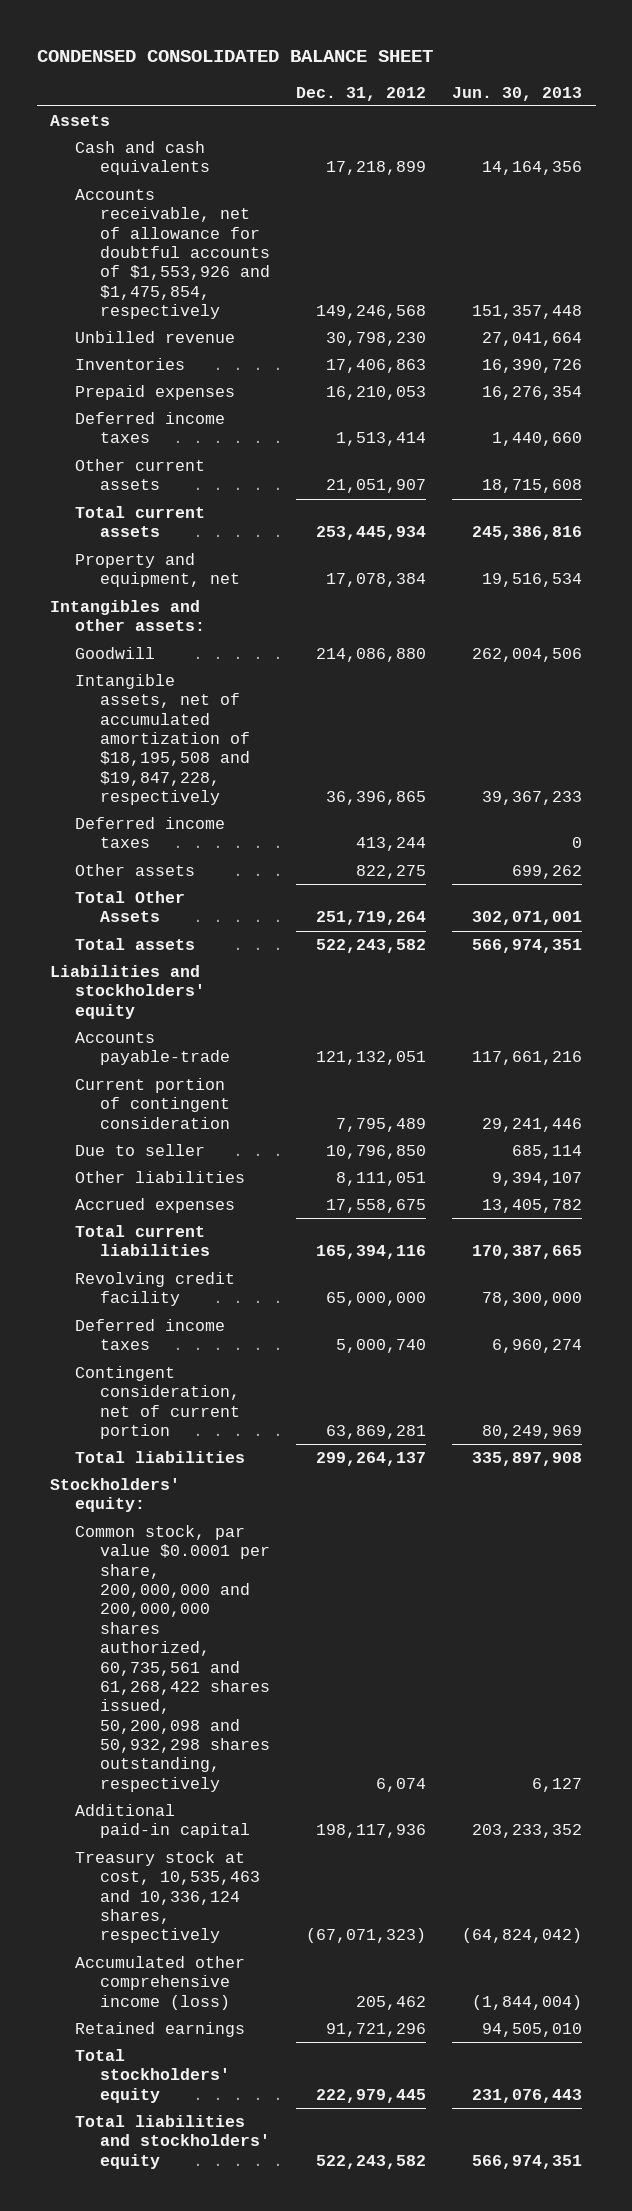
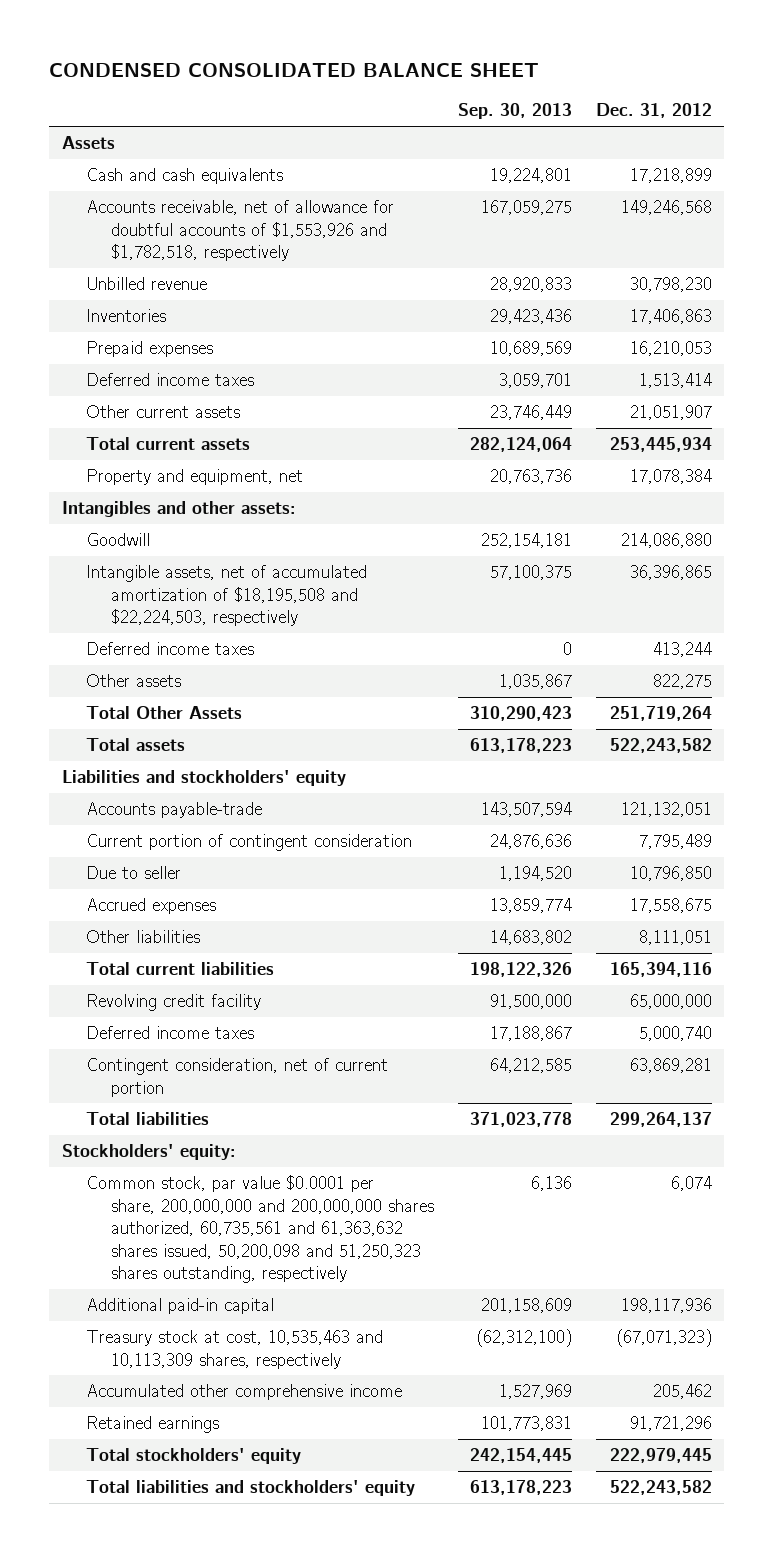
- | Dec. 31, 2012 | Jun. 30, 2013
+ | Sep. 30, 2013 | Dec. 31, 2012
- Accounts receivable, net of allowance for doubtful accounts of $1,553,926 and $1,475,854, respectively | 149,246,568 | 151,357,448
+ Accounts receivable, net of allowance for doubtful accounts of $1,553,926 and $1,782,518, respectively | 167,059,275 | 149,246,568
- Intangible assets, net of accumulated amortization of $18,195,508 and $19,847,228, respectively | 36,396,865 | 39,367,233
+ Intangible assets, net of accumulated amortization of $18,195,508 and $22,224,503, respectively | 57,100,375 | 36,396,865
moved down: Other liabilities | 14,683,802 | 8,111,051
- Common stock, par value $0.0001 per share, 200,000,000 and 200,000,000 shares authorized, 60,735,561 and 61,268,422 shares issued, 50,200,098 and 50,932,298 shares outstanding, respectively | 6,074 | 6,127
+ Common stock, par value $0.0001 per share, 200,000,000 and 200,000,000 shares authorized, 60,735,561 and 61,363,632 shares issued, 50,200,098 and 51,250,323 shares outstanding, respectively | 6,136 | 6,074
- Treasury stock at cost, 10,535,463 and 10,336,124 shares, respectively | (67,071,323) | (64,824,042)
- Accumulated other comprehensive income (loss) | 205,462 | (1,844,004)
+ Treasury stock at cost, 10,535,463 and 10,113,309 shares, respectively | (62,312,100) | (67,071,323)
+ Accumulated other comprehensive income | 1,527,969 | 205,462

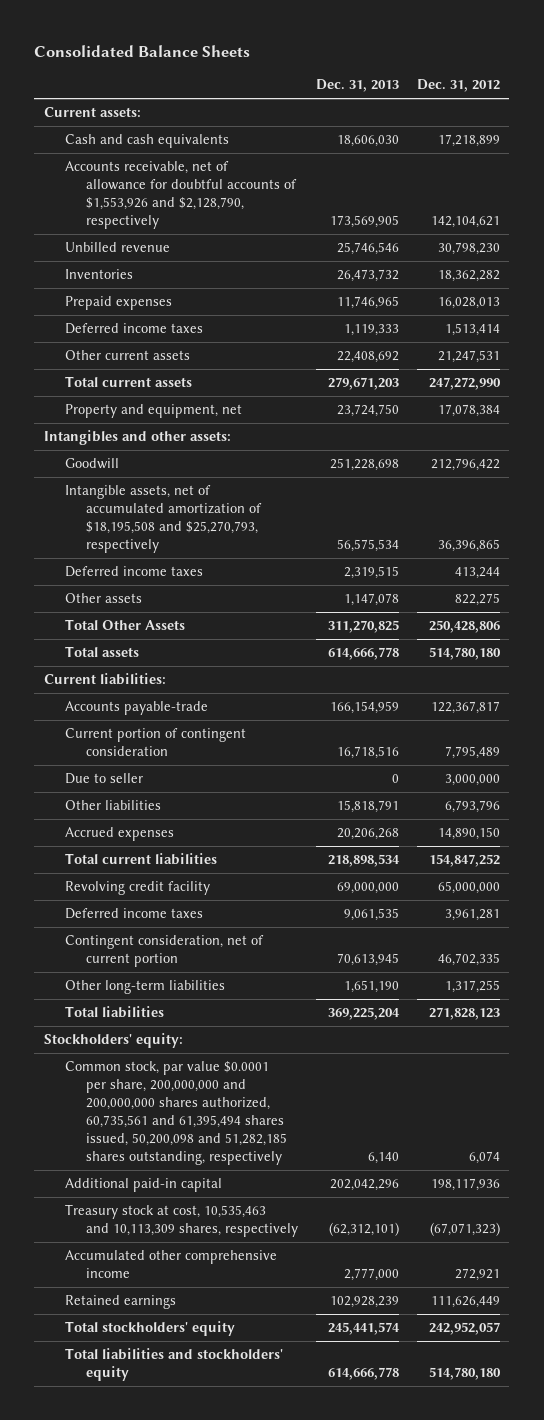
- CONDENSED CONSOLIDATED BALANCE SHEET
+ Consolidated Balance Sheets
- | Sep. 30, 2013 | Dec. 31, 2012
+ | Dec. 31, 2013 | Dec. 31, 2012
- Assets
+ Current assets:
- Accounts receivable, net of allowance for doubtful accounts of $1,553,926 and $1,782,518, respectively | 167,059,275 | 149,246,568
+ Accounts receivable, net of allowance for doubtful accounts of $1,553,926 and $2,128,790, respectively | 173,569,905 | 142,104,621
- Inventories | 29,423,436 | 17,406,863
- Prepaid expenses | 10,689,569 | 16,210,053
+ Inventories | 26,473,732 | 18,362,282
+ Prepaid expenses | 11,746,965 | 16,028,013
- Other current assets | 23,746,449 | 21,051,907
- Total current assets | 282,124,064 | 253,445,934
+ Other current assets | 22,408,692 | 21,247,531
+ Total current assets | 279,671,203 | 247,272,990
- Goodwill | 252,154,181 | 214,086,880
- Intangible assets, net of accumulated amortization of $18,195,508 and $22,224,503, respectively | 57,100,375 | 36,396,865
+ Goodwill | 251,228,698 | 212,796,422
+ Intangible assets, net of accumulated amortization of $18,195,508 and $25,270,793, respectively | 56,575,534 | 36,396,865
- Total Other Assets | 310,290,423 | 251,719,264
- Total assets | 613,178,223 | 522,243,582
- Liabilities and stockholders' equity
- Accounts payable-trade | 143,507,594 | 121,132,051
+ Total Other Assets | 311,270,825 | 250,428,806
+ Total assets | 614,666,778 | 514,780,180
+ Current liabilities:
+ Accounts payable-trade | 166,154,959 | 122,367,817
- Due to seller | 1,194,520 | 10,796,850
- Accrued expenses | 13,859,774 | 17,558,675
- Other liabilities | 14,683,802 | 8,111,051
- Total current liabilities | 198,122,326 | 165,394,116
+ Due to seller | 0 | 3,000,000
+ Other liabilities | 15,818,791 | 6,793,796
+ Accrued expenses | 20,206,268 | 14,890,150
+ Total current liabilities | 218,898,534 | 154,847,252
- Deferred income taxes | 17,188,867 | 5,000,740
- Contingent consideration, net of current portion | 64,212,585 | 63,869,281
- Total liabilities | 371,023,778 | 299,264,137
+ Deferred income taxes | 9,061,535 | 3,961,281
+ Contingent consideration, net of current portion | 70,613,945 | 46,702,335
+ Other long-term liabilities | 1,651,190 | 1,317,255
+ Total liabilities | 369,225,204 | 271,828,123
- Common stock, par value $0.0001 per share, 200,000,000 and 200,000,000 shares authorized, 60,735,561 and 61,363,632 shares issued, 50,200,098 and 51,250,323 shares outstanding, respectively | 6,136 | 6,074
+ Common stock, par value $0.0001 per share, 200,000,000 and 200,000,000 shares authorized, 60,735,561 and 61,395,494 shares issued, 50,200,098 and 51,282,185 shares outstanding, respectively | 6,140 | 6,074
- Accumulated other comprehensive income | 1,527,969 | 205,462
- Retained earnings | 101,773,831 | 91,721,296
- Total stockholders' equity | 242,154,445 | 222,979,445
- Total liabilities and stockholders' equity | 613,178,223 | 522,243,582
+ Accumulated other comprehensive income | 2,777,000 | 272,921
+ Retained earnings | 102,928,239 | 111,626,449
+ Total stockholders' equity | 245,441,574 | 242,952,057
+ Total liabilities and stockholders' equity | 614,666,778 | 514,780,180

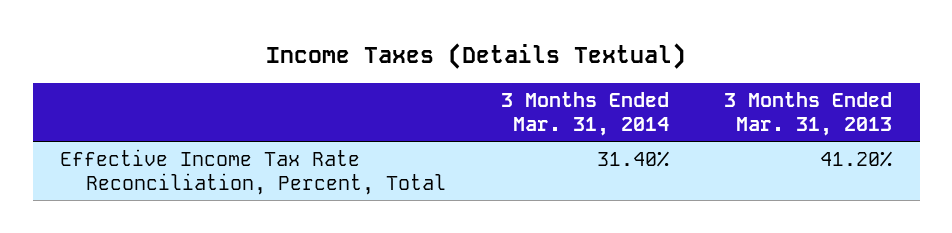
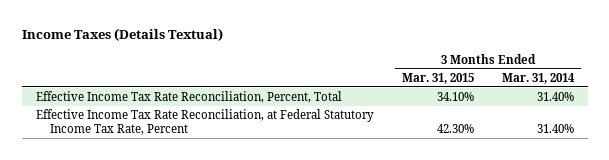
- | 3 Months Ended Mar. 31, 2014 | 3 Months Ended Mar. 31, 2013
+ | 3 Months Ended Mar. 31, 2015 | 3 Months Ended Mar. 31, 2014
+ Effective Income Tax Rate Reconciliation, at Federal Statutory Income Tax Rate, Percent | 42.30% | 31.40%

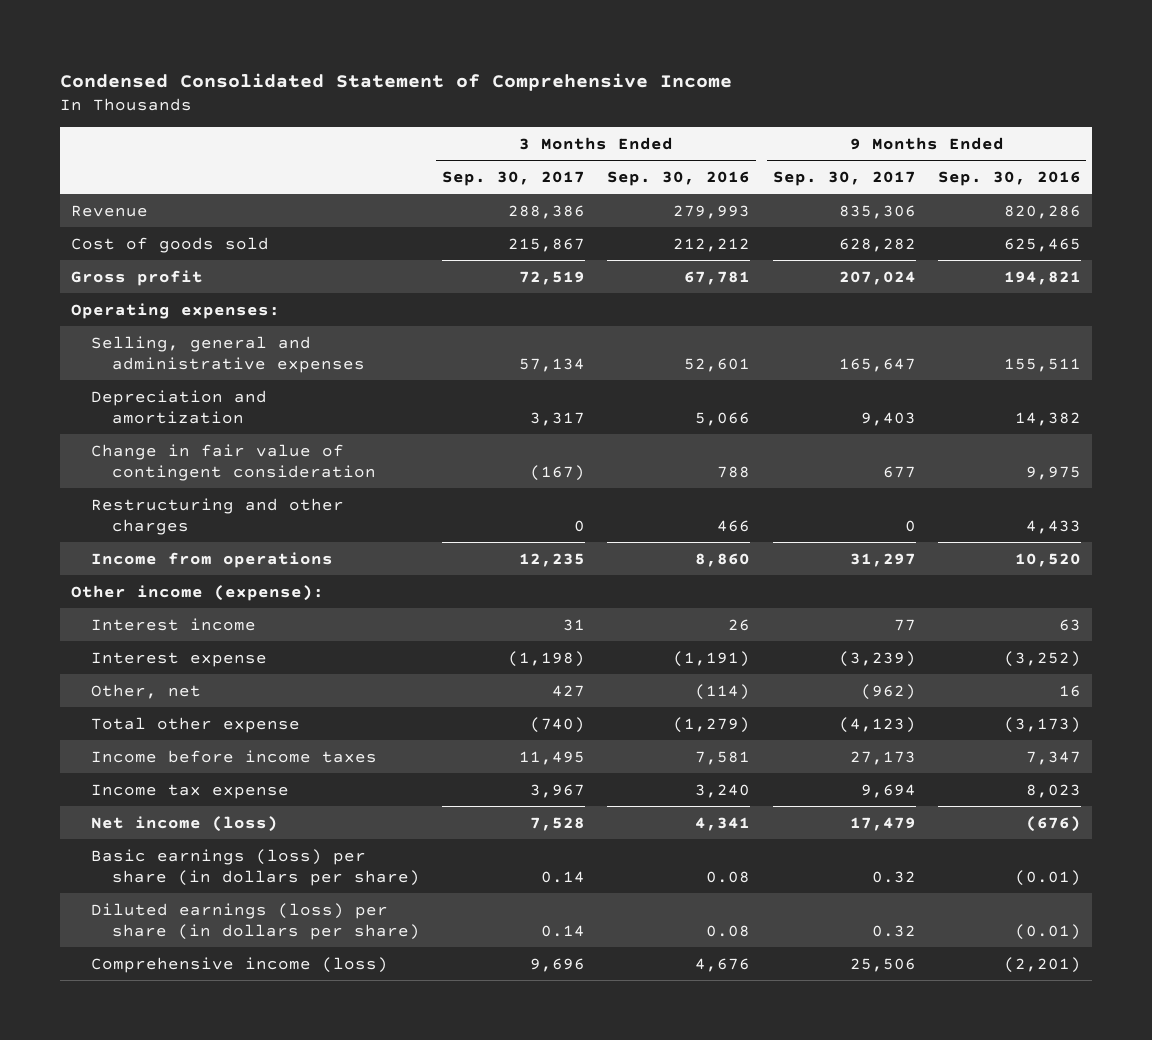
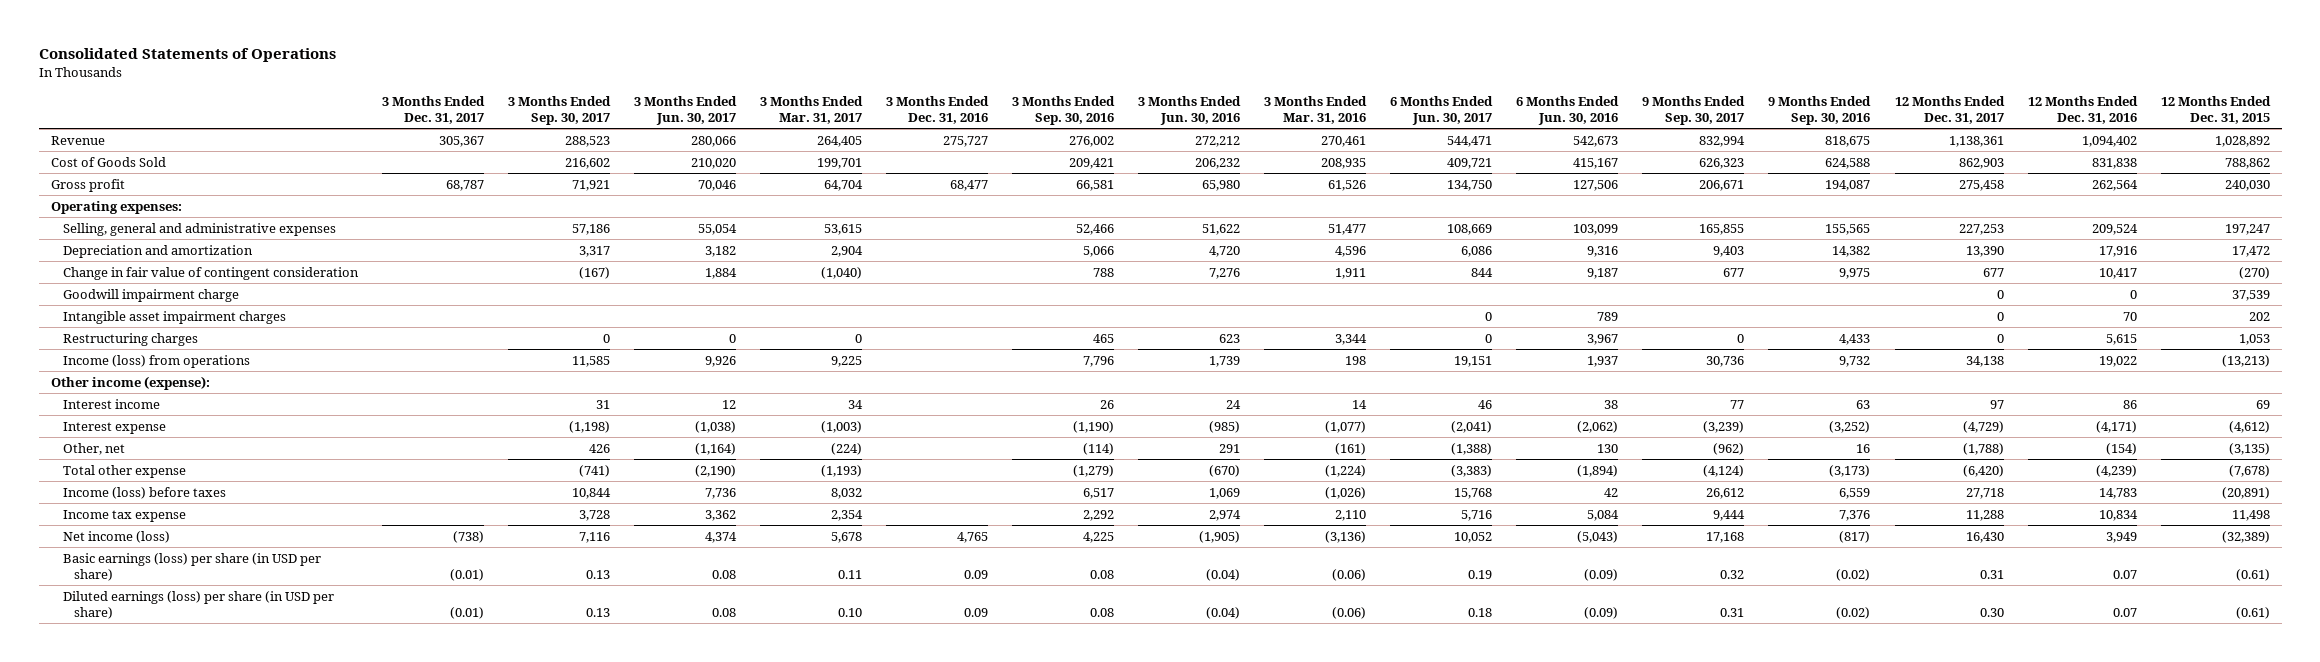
- Condensed Consolidated Statement of Comprehensive Income
+ Consolidated Statements of Operations
- | 3 Months Ended Sep. 30, 2017 | 3 Months Ended Sep. 30, 2016 | 9 Months Ended Sep. 30, 2017 | 9 Months Ended Sep. 30, 2016
+ | 3 Months Ended Dec. 31, 2017 | 3 Months Ended Sep. 30, 2017 | 3 Months Ended Jun. 30, 2017 | 3 Months Ended Mar. 31, 2017 | 3 Months Ended Dec. 31, 2016 | 3 Months Ended Sep. 30, 2016 | 3 Months Ended Jun. 30, 2016 | 3 Months Ended Mar. 31, 2016 | 6 Months Ended Jun. 30, 2017 | 6 Months Ended Jun. 30, 2016 | 9 Months Ended Sep. 30, 2017 | 9 Months Ended Sep. 30, 2016 | 12 Months Ended Dec. 31, 2017 | 12 Months Ended Dec. 31, 2016 | 12 Months Ended Dec. 31, 2015
- Revenue | 288,386 | 279,993 | 835,306 | 820,286
- Cost of goods sold | 215,867 | 212,212 | 628,282 | 625,465
- Gross profit | 72,519 | 67,781 | 207,024 | 194,821
+ Revenue | 305,367 | 288,523 | 280,066 | 264,405 | 275,727 | 276,002 | 272,212 | 270,461 | 544,471 | 542,673 | 832,994 | 818,675 | 1,138,361 | 1,094,402 | 1,028,892
+ Cost of Goods Sold | | 216,602 | 210,020 | 199,701 | | 209,421 | 206,232 | 208,935 | 409,721 | 415,167 | 626,323 | 624,588 | 862,903 | 831,838 | 788,862
+ Gross profit | 68,787 | 71,921 | 70,046 | 64,704 | 68,477 | 66,581 | 65,980 | 61,526 | 134,750 | 127,506 | 206,671 | 194,087 | 275,458 | 262,564 | 240,030
- Selling, general and administrative expenses | 57,134 | 52,601 | 165,647 | 155,511
+ Selling, general and administrative expenses | | 57,186 | 55,054 | 53,615 | | 52,466 | 51,622 | 51,477 | 108,669 | 103,099 | 165,855 | 155,565 | 227,253 | 209,524 | 197,247
- Restructuring and other charges | 0 | 466 | 0 | 4,433
- Income from operations | 12,235 | 8,860 | 31,297 | 10,520
+ Goodwill impairment charge | | | | | | | | | | | | | 0 | 0 | 37,539
+ Intangible asset impairment charges | | | | | | | | | 0 | 789 | | | 0 | 70 | 202
+ Restructuring charges | | 0 | 0 | 0 | | 465 | 623 | 3,344 | 0 | 3,967 | 0 | 4,433 | 0 | 5,615 | 1,053
+ Income (loss) from operations | | 11,585 | 9,926 | 9,225 | | 7,796 | 1,739 | 198 | 19,151 | 1,937 | 30,736 | 9,732 | 34,138 | 19,022 | (13,213)
- Interest expense | (1,198) | (1,191) | (3,239) | (3,252)
- Other, net | 427 | (114) | (962) | 16
- Total other expense | (740) | (1,279) | (4,123) | (3,173)
- Income before income taxes | 11,495 | 7,581 | 27,173 | 7,347
- Income tax expense | 3,967 | 3,240 | 9,694 | 8,023
- Net income (loss) | 7,528 | 4,341 | 17,479 | (676)
- Basic earnings (loss) per share (in dollars per share) | 0.14 | 0.08 | 0.32 | (0.01)
- Diluted earnings (loss) per share (in dollars per share) | 0.14 | 0.08 | 0.32 | (0.01)
- Comprehensive income (loss) | 9,696 | 4,676 | 25,506 | (2,201)
+ Interest expense | | (1,198) | (1,038) | (1,003) | | (1,190) | (985) | (1,077) | (2,041) | (2,062) | (3,239) | (3,252) | (4,729) | (4,171) | (4,612)
+ Other, net | | 426 | (1,164) | (224) | | (114) | 291 | (161) | (1,388) | 130 | (962) | 16 | (1,788) | (154) | (3,135)
+ Total other expense | | (741) | (2,190) | (1,193) | | (1,279) | (670) | (1,224) | (3,383) | (1,894) | (4,124) | (3,173) | (6,420) | (4,239) | (7,678)
+ Income (loss) before taxes | | 10,844 | 7,736 | 8,032 | | 6,517 | 1,069 | (1,026) | 15,768 | 42 | 26,612 | 6,559 | 27,718 | 14,783 | (20,891)
+ Income tax expense | | 3,728 | 3,362 | 2,354 | | 2,292 | 2,974 | 2,110 | 5,716 | 5,084 | 9,444 | 7,376 | 11,288 | 10,834 | 11,498
+ Net income (loss) | (738) | 7,116 | 4,374 | 5,678 | 4,765 | 4,225 | (1,905) | (3,136) | 10,052 | (5,043) | 17,168 | (817) | 16,430 | 3,949 | (32,389)
+ Basic earnings (loss) per share (in USD per share) | (0.01) | 0.13 | 0.08 | 0.11 | 0.09 | 0.08 | (0.04) | (0.06) | 0.19 | (0.09) | 0.32 | (0.02) | 0.31 | 0.07 | (0.61)
+ Diluted earnings (loss) per share (in USD per share) | (0.01) | 0.13 | 0.08 | 0.10 | 0.09 | 0.08 | (0.04) | (0.06) | 0.18 | (0.09) | 0.31 | (0.02) | 0.30 | 0.07 | (0.61)

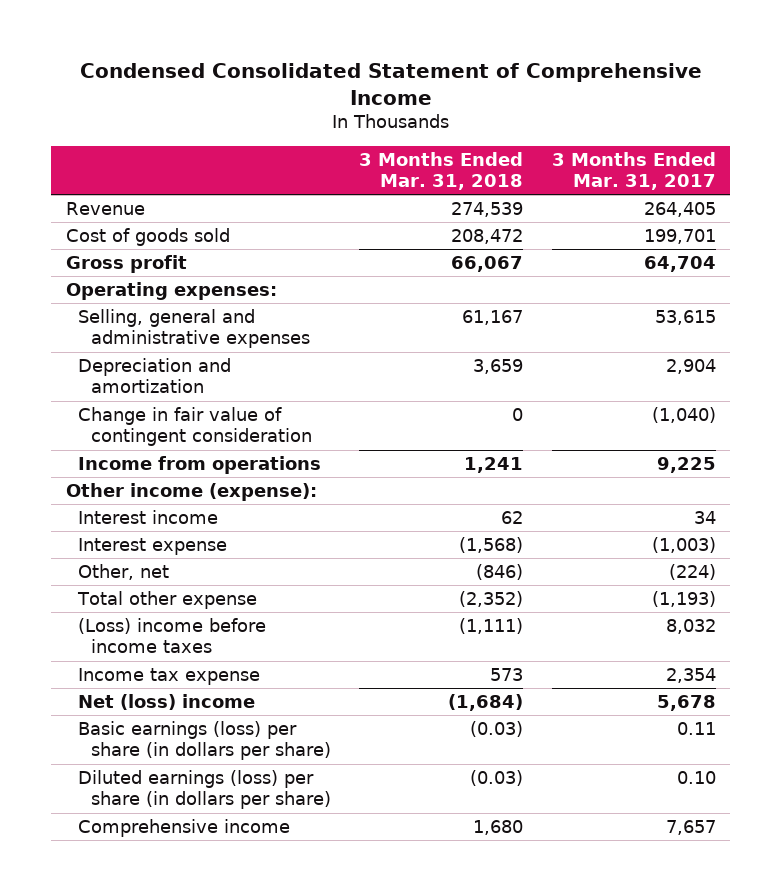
- Consolidated Statements of Operations
+ Condensed Consolidated Statement of Comprehensive Income
- | 3 Months Ended Dec. 31, 2017 | 3 Months Ended Sep. 30, 2017 | 3 Months Ended Jun. 30, 2017 | 3 Months Ended Mar. 31, 2017 | 3 Months Ended Dec. 31, 2016 | 3 Months Ended Sep. 30, 2016 | 3 Months Ended Jun. 30, 2016 | 3 Months Ended Mar. 31, 2016 | 6 Months Ended Jun. 30, 2017 | 6 Months Ended Jun. 30, 2016 | 9 Months Ended Sep. 30, 2017 | 9 Months Ended Sep. 30, 2016 | 12 Months Ended Dec. 31, 2017 | 12 Months Ended Dec. 31, 2016 | 12 Months Ended Dec. 31, 2015
+ | 3 Months Ended Mar. 31, 2018 | 3 Months Ended Mar. 31, 2017
- Cost of Goods Sold | | 216,602 | 210,020 | 199,701 | | 209,421 | 206,232 | 208,935 | 409,721 | 415,167 | 626,323 | 624,588 | 862,903 | 831,838 | 788,862
+ Cost of goods sold | 208,472 | 199,701
- Goodwill impairment charge | | | | | | | | | | | | | 0 | 0 | 37,539
- Intangible asset impairment charges | | | | | | | | | 0 | 789 | | | 0 | 70 | 202
- Restructuring charges | | 0 | 0 | 0 | | 465 | 623 | 3,344 | 0 | 3,967 | 0 | 4,433 | 0 | 5,615 | 1,053
- Income (loss) from operations | | 11,585 | 9,926 | 9,225 | | 7,796 | 1,739 | 198 | 19,151 | 1,937 | 30,736 | 9,732 | 34,138 | 19,022 | (13,213)
+ Income from operations | 1,241 | 9,225
- Income (loss) before taxes | | 10,844 | 7,736 | 8,032 | | 6,517 | 1,069 | (1,026) | 15,768 | 42 | 26,612 | 6,559 | 27,718 | 14,783 | (20,891)
+ (Loss) income before income taxes | (1,111) | 8,032
- Net income (loss) | (738) | 7,116 | 4,374 | 5,678 | 4,765 | 4,225 | (1,905) | (3,136) | 10,052 | (5,043) | 17,168 | (817) | 16,430 | 3,949 | (32,389)
- Basic earnings (loss) per share (in USD per share) | (0.01) | 0.13 | 0.08 | 0.11 | 0.09 | 0.08 | (0.04) | (0.06) | 0.19 | (0.09) | 0.32 | (0.02) | 0.31 | 0.07 | (0.61)
- Diluted earnings (loss) per share (in USD per share) | (0.01) | 0.13 | 0.08 | 0.10 | 0.09 | 0.08 | (0.04) | (0.06) | 0.18 | (0.09) | 0.31 | (0.02) | 0.30 | 0.07 | (0.61)
+ Net (loss) income | (1,684) | 5,678
+ Basic earnings (loss) per share (in dollars per share) | (0.03) | 0.11
+ Diluted earnings (loss) per share (in dollars per share) | (0.03) | 0.10
+ Comprehensive income | 1,680 | 7,657

